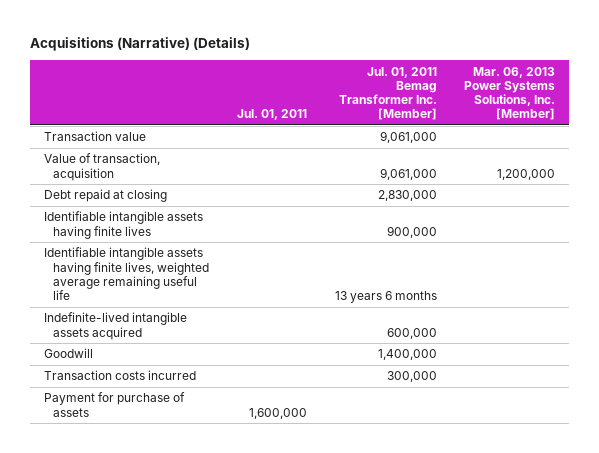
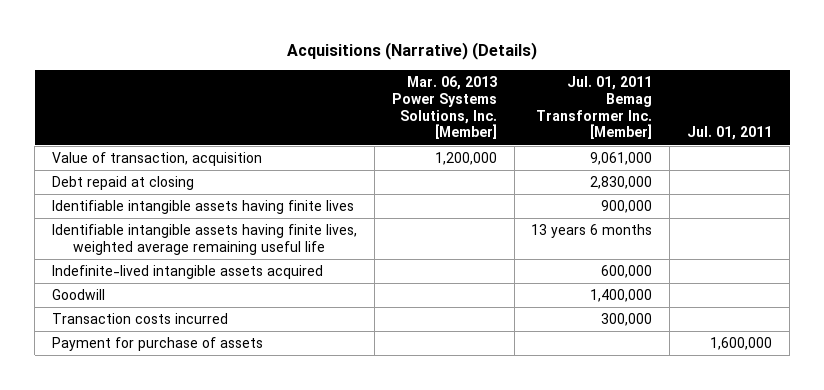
- | Jul. 01, 2011 | Jul. 01, 2011 Bemag Transformer Inc. [Member] | Mar. 06, 2013 Power Systems Solutions, Inc. [Member]
+ | Mar. 06, 2013 Power Systems Solutions, Inc. [Member] | Jul. 01, 2011 Bemag Transformer Inc. [Member] | Jul. 01, 2011
- Transaction value | | 9,061,000 |

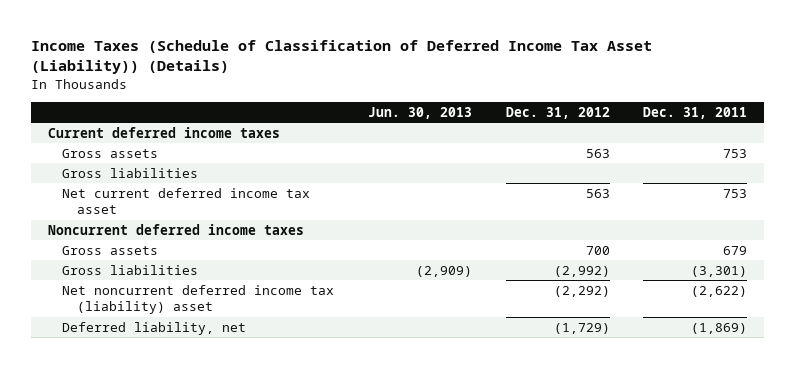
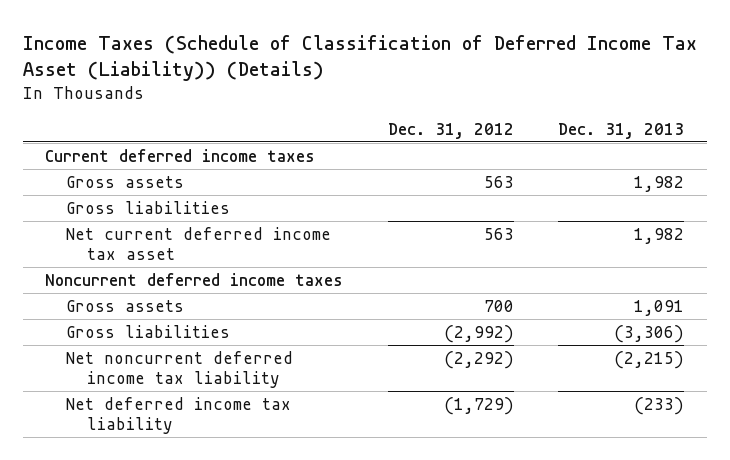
- | Jun. 30, 2013 | Dec. 31, 2012 | Dec. 31, 2011
+ | Dec. 31, 2012 | Dec. 31, 2013
- Net noncurrent deferred income tax (liability) asset | | (2,292) | (2,622)
- Deferred liability, net | | (1,729) | (1,869)
+ Net noncurrent deferred income tax liability | (2,292) | (2,215)
+ Net deferred income tax liability | (1,729) | (233)

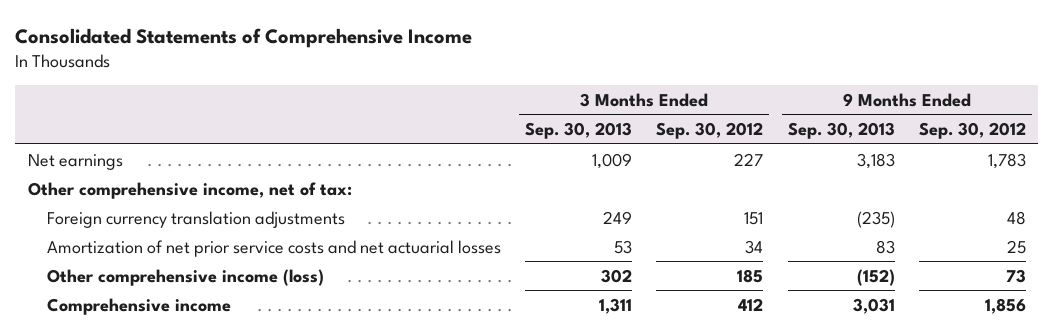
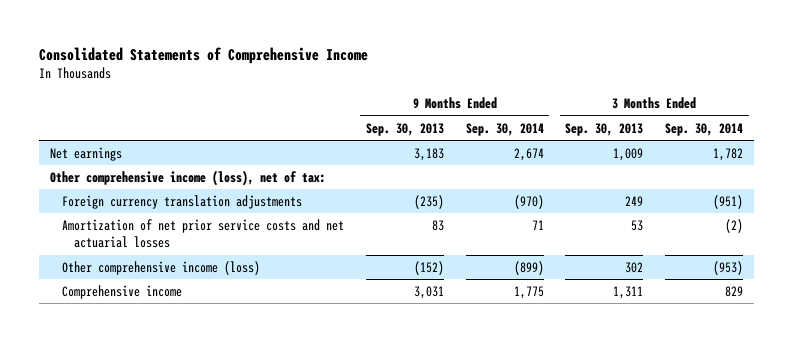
- | 3 Months Ended Sep. 30, 2013 | 3 Months Ended Sep. 30, 2012 | 9 Months Ended Sep. 30, 2013 | 9 Months Ended Sep. 30, 2012
+ | 9 Months Ended Sep. 30, 2013 | 9 Months Ended Sep. 30, 2014 | 3 Months Ended Sep. 30, 2013 | 3 Months Ended Sep. 30, 2014
- Other comprehensive income, net of tax:
+ Other comprehensive income (loss), net of tax:

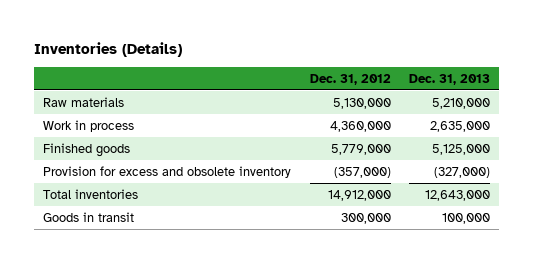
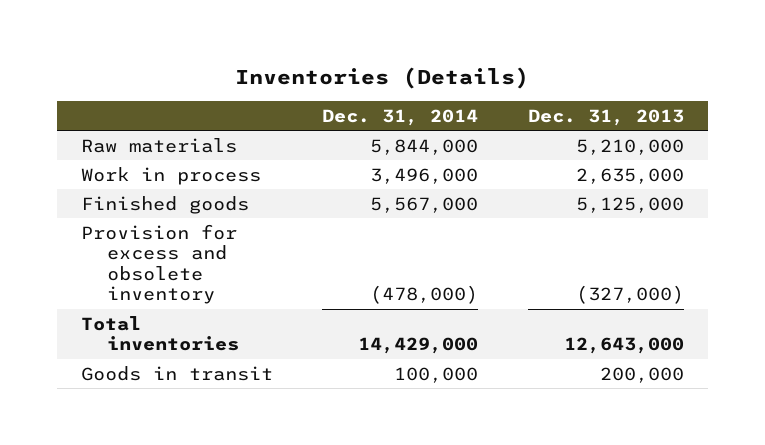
- | Dec. 31, 2012 | Dec. 31, 2013
+ | Dec. 31, 2014 | Dec. 31, 2013
- Goods in transit | 300,000 | 100,000
+ Goods in transit | 100,000 | 200,000

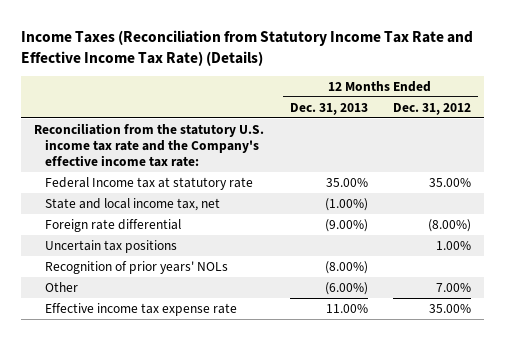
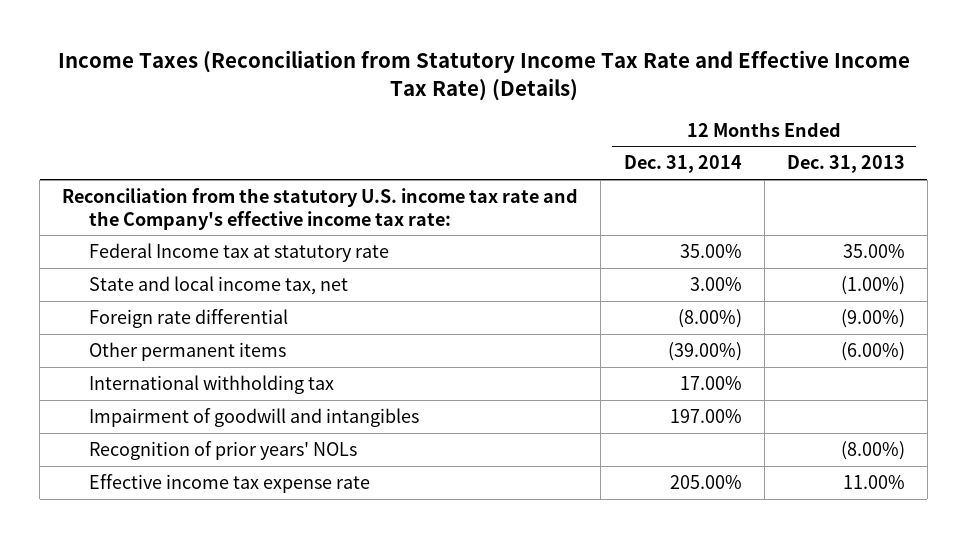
- | 12 Months Ended Dec. 31, 2013 | 12 Months Ended Dec. 31, 2012
+ | 12 Months Ended Dec. 31, 2014 | 12 Months Ended Dec. 31, 2013
- Uncertain tax positions | | 1.00%
+ Other permanent items | (39.00%) | (6.00%)
+ International withholding tax | 17.00% |
+ Impairment of goodwill and intangibles | 197.00% |
- Other | (6.00%) | 7.00%

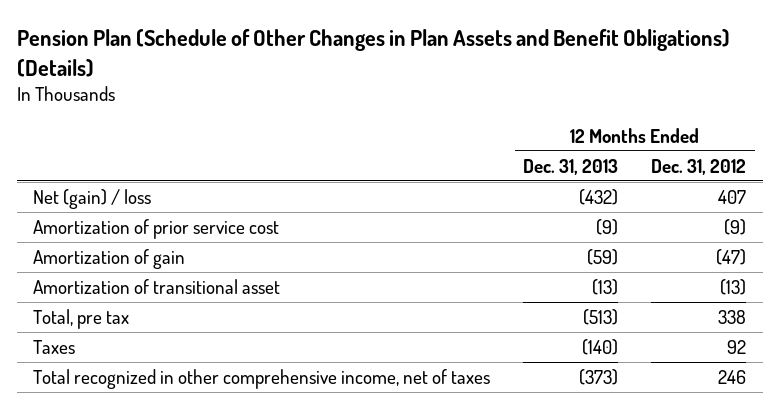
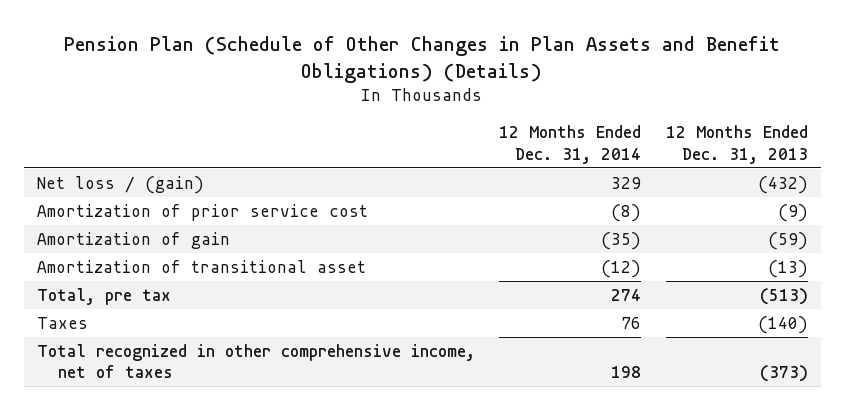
- | 12 Months Ended Dec. 31, 2013 | 12 Months Ended Dec. 31, 2012
+ | 12 Months Ended Dec. 31, 2014 | 12 Months Ended Dec. 31, 2013
- Net (gain) / loss | (432) | 407
+ Net loss / (gain) | 329 | (432)

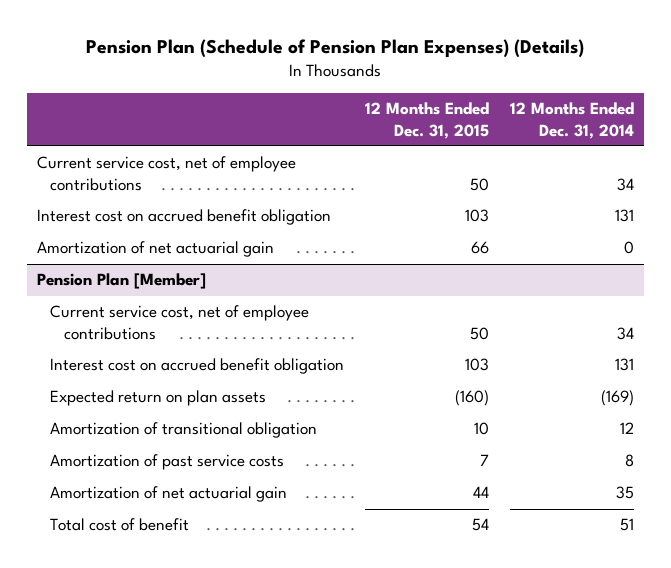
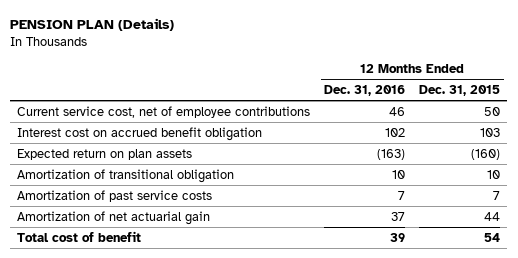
- Pension Plan (Schedule of Pension Plan Expenses) (Details)
+ PENSION PLAN (Details)
- | 12 Months Ended Dec. 31, 2015 | 12 Months Ended Dec. 31, 2014
+ | 12 Months Ended Dec. 31, 2016 | 12 Months Ended Dec. 31, 2015
- Amortization of net actuarial gain | 66 | 0
- Pension Plan [Member]
- Current service cost, net of employee contributions | 50 | 34
- Interest cost on accrued benefit obligation | 103 | 131

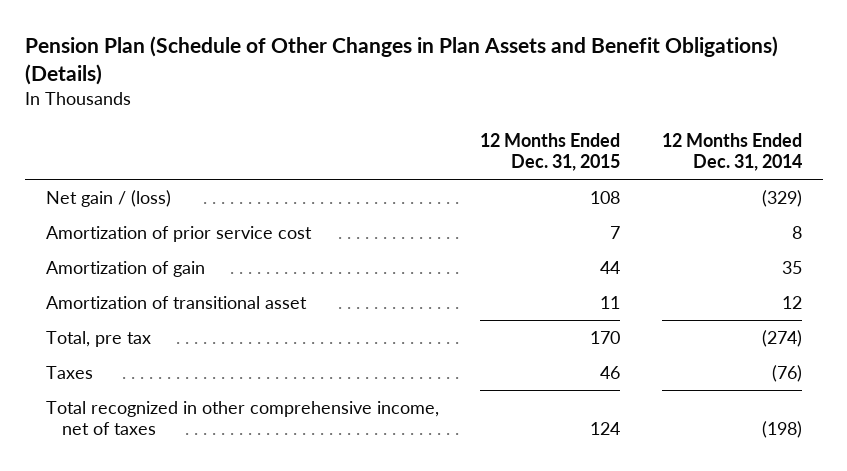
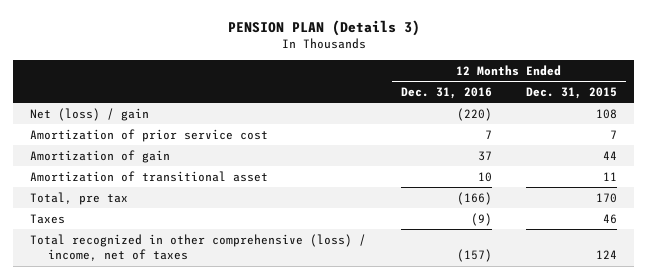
- Pension Plan (Schedule of Other Changes in Plan Assets and Benefit Obligations) (Details)
+ PENSION PLAN (Details 3)
- | 12 Months Ended Dec. 31, 2015 | 12 Months Ended Dec. 31, 2014
+ | 12 Months Ended Dec. 31, 2016 | 12 Months Ended Dec. 31, 2015
- Net gain / (loss) | 108 | (329)
+ Net (loss) / gain | (220) | 108
- Total recognized in other comprehensive income, net of taxes | 124 | (198)
+ Total recognized in other comprehensive (loss) / income, net of taxes | (157) | 124

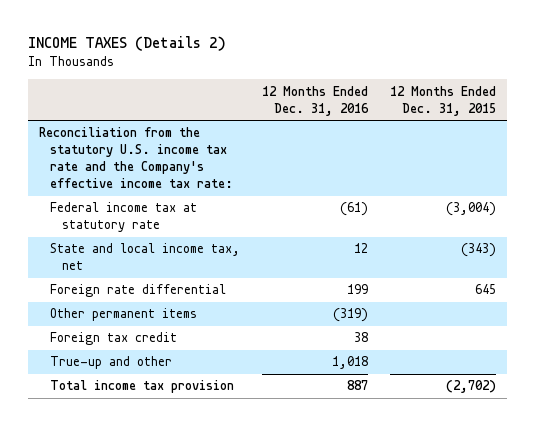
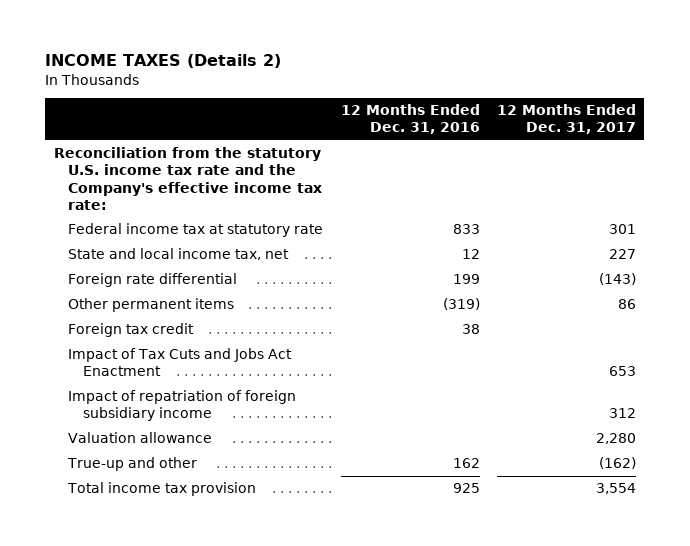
- | 12 Months Ended Dec. 31, 2016 | 12 Months Ended Dec. 31, 2015
+ | 12 Months Ended Dec. 31, 2016 | 12 Months Ended Dec. 31, 2017
- Federal income tax at statutory rate | (61) | (3,004)
+ Federal income tax at statutory rate | 833 | 301
- True-up and other | 1,018 |
- Total income tax provision | 887 | (2,702)
+ Impact of Tax Cuts and Jobs Act Enactment | | 653
+ Impact of repatriation of foreign subsidiary income | | 312
+ Valuation allowance | | 2,280
+ True-up and other | 162 | (162)
+ Total income tax provision | 925 | 3,554

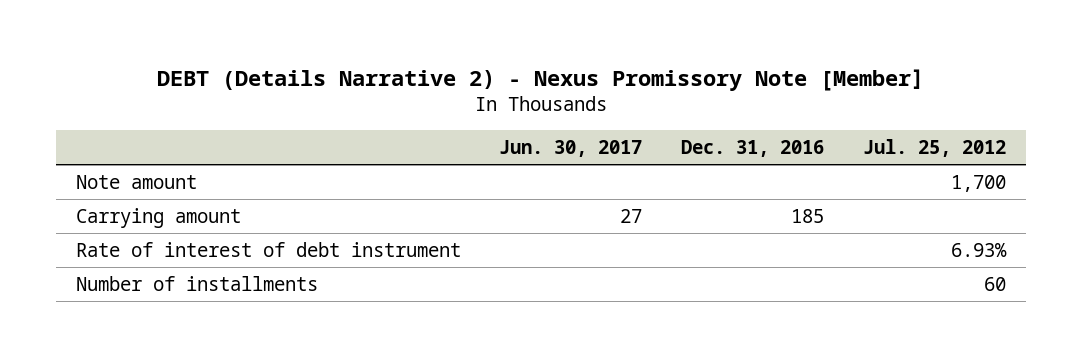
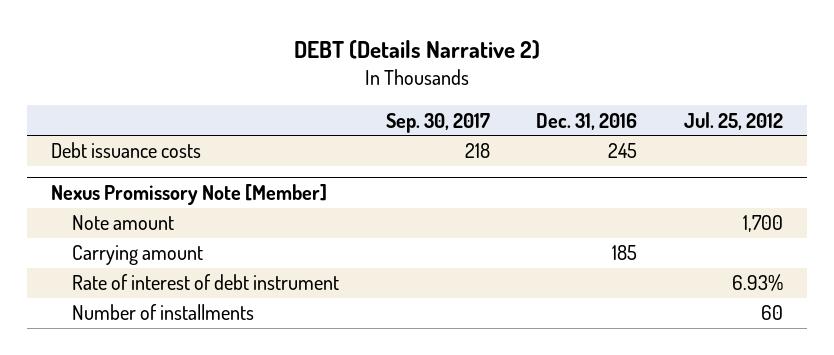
- DEBT (Details Narrative 2) - Nexus Promissory Note [Member]
+ DEBT (Details Narrative 2)
- | Jun. 30, 2017 | Dec. 31, 2016 | Jul. 25, 2012
+ | Sep. 30, 2017 | Dec. 31, 2016 | Jul. 25, 2012
+ Debt issuance costs | 218 | 245 |
+ Nexus Promissory Note [Member]

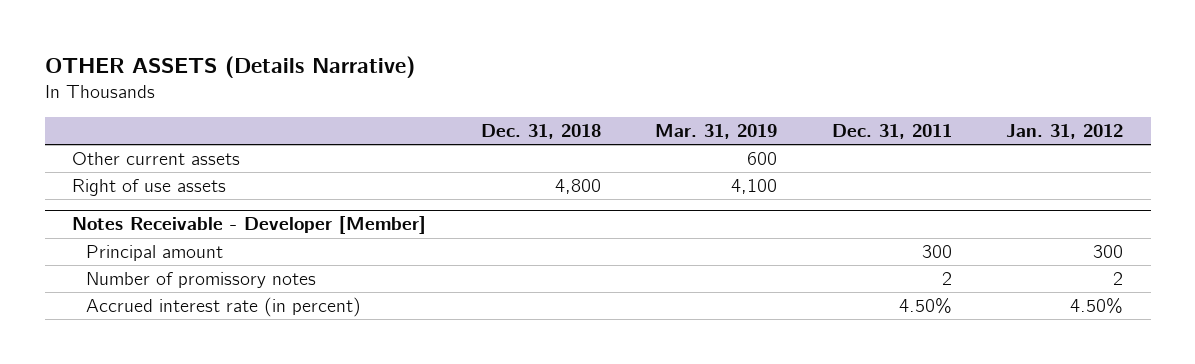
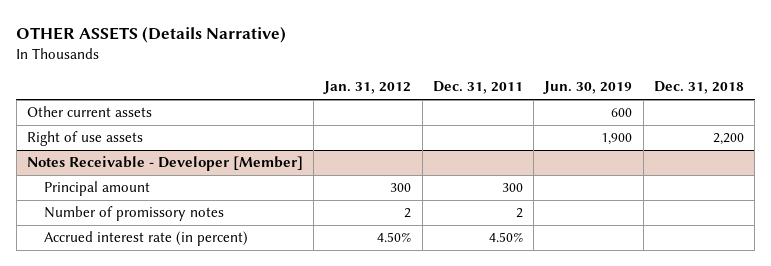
- | Dec. 31, 2018 | Mar. 31, 2019 | Dec. 31, 2011 | Jan. 31, 2012
+ | Jan. 31, 2012 | Dec. 31, 2011 | Jun. 30, 2019 | Dec. 31, 2018
- Right of use assets | 4,800 | 4,100 | |
+ Right of use assets | | | 1,900 | 2,200

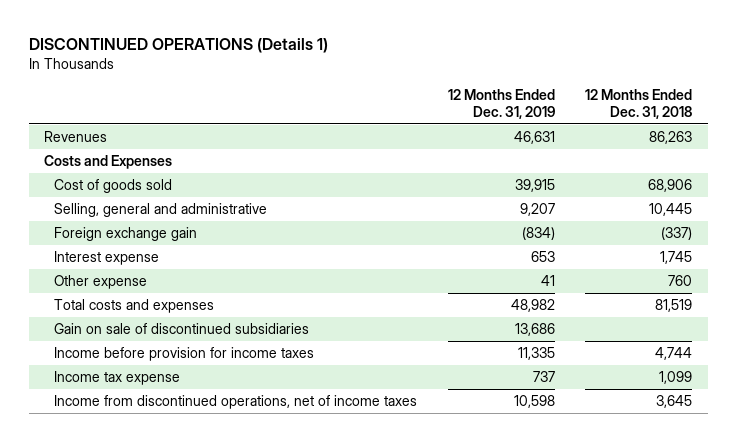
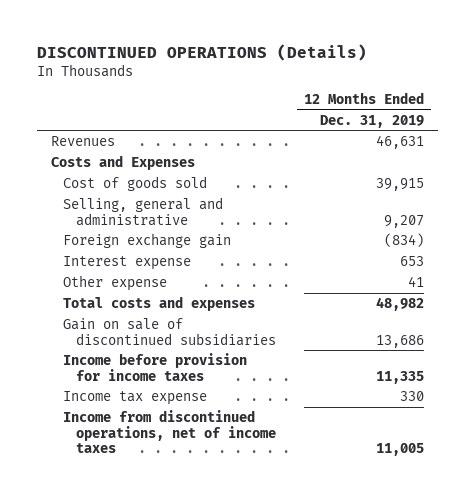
- DISCONTINUED OPERATIONS (Details 1)
+ DISCONTINUED OPERATIONS (Details)
- | 12 Months Ended Dec. 31, 2019 | 12 Months Ended Dec. 31, 2018
+ | 12 Months Ended Dec. 31, 2019
- Income tax expense | 737 | 1,099
- Income from discontinued operations, net of income taxes | 10,598 | 3,645
+ Income tax expense | 330
+ Income from discontinued operations, net of income taxes | 11,005

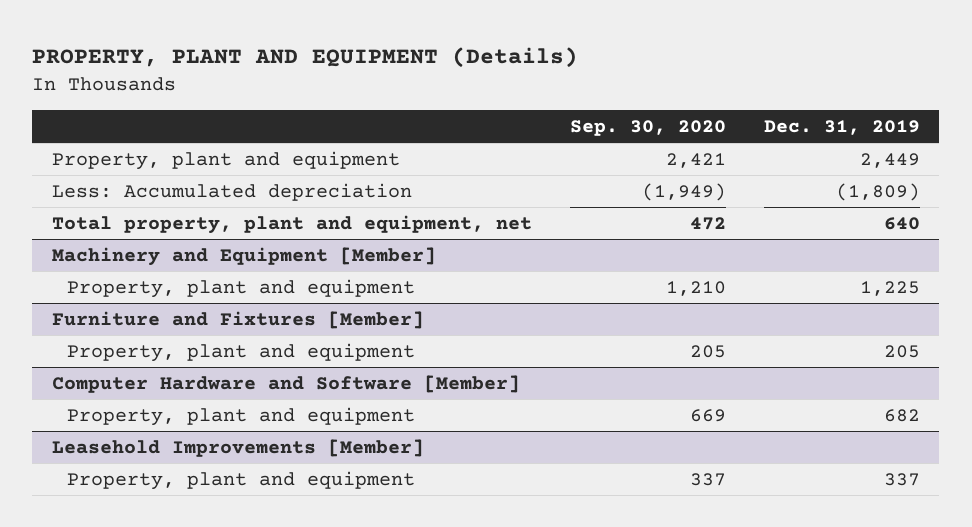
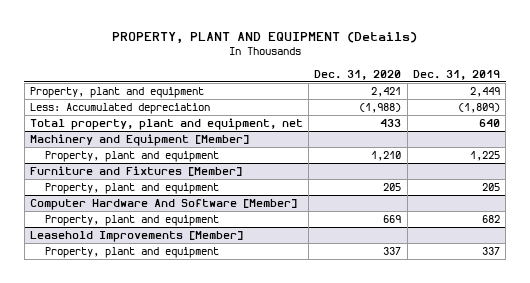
- | Sep. 30, 2020 | Dec. 31, 2019
+ | Dec. 31, 2020 | Dec. 31, 2019
- Computer Hardware and Software [Member]
+ Computer Hardware And Software [Member]

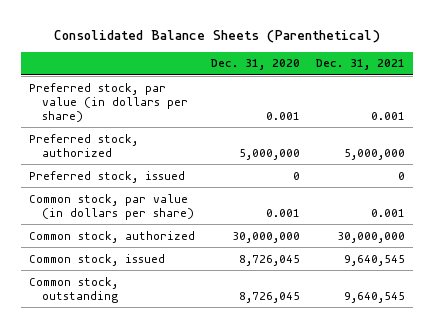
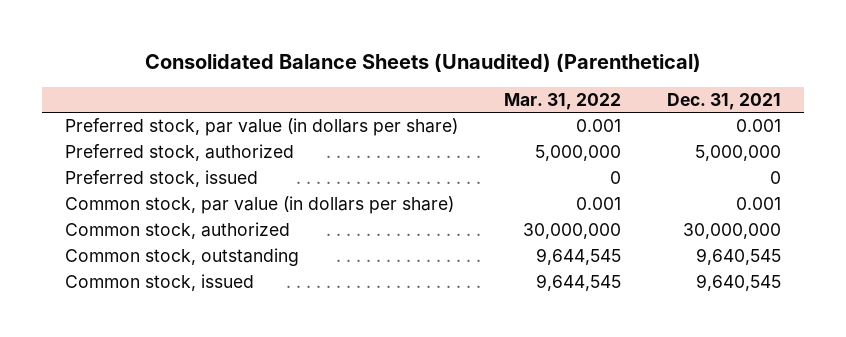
- Consolidated Balance Sheets (Parenthetical)
+ Consolidated Balance Sheets (Unaudited) (Parenthetical)
- | Dec. 31, 2020 | Dec. 31, 2021
+ | Mar. 31, 2022 | Dec. 31, 2021
moved down: Common stock, issued | 9,644,545 | 9,640,545

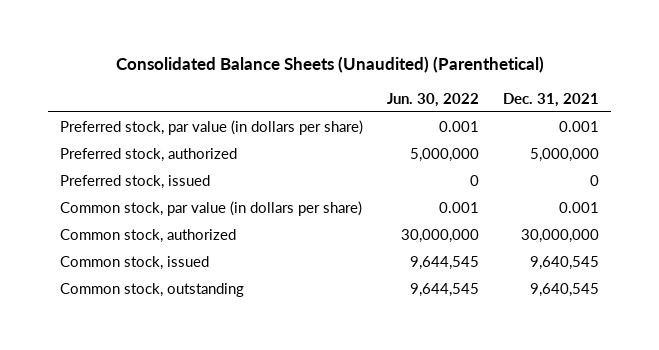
- | Mar. 31, 2022 | Dec. 31, 2021
+ | Jun. 30, 2022 | Dec. 31, 2021
moved down: Common stock, outstanding | 9,644,545 | 9,640,545

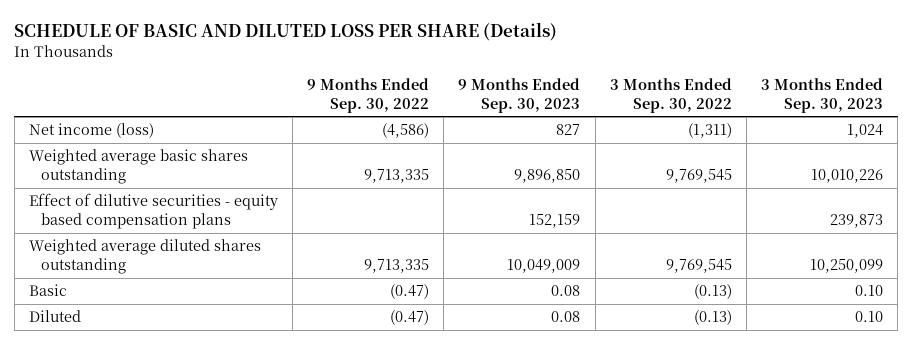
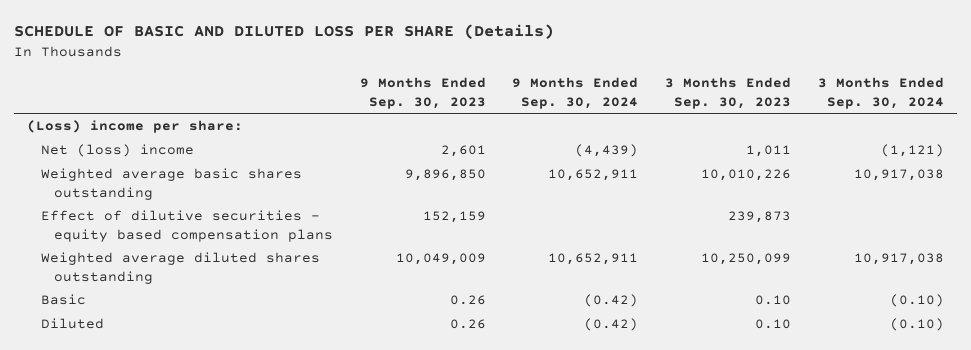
- | 9 Months Ended Sep. 30, 2022 | 9 Months Ended Sep. 30, 2023 | 3 Months Ended Sep. 30, 2022 | 3 Months Ended Sep. 30, 2023
+ | 9 Months Ended Sep. 30, 2023 | 9 Months Ended Sep. 30, 2024 | 3 Months Ended Sep. 30, 2023 | 3 Months Ended Sep. 30, 2024
- Net income (loss) | (4,586) | 827 | (1,311) | 1,024
+ (Loss) income per share:
+ Net (loss) income | 2,601 | (4,439) | 1,011 | (1,121)
- Basic | (0.47) | 0.08 | (0.13) | 0.10
- Diluted | (0.47) | 0.08 | (0.13) | 0.10
+ Basic | 0.26 | (0.42) | 0.10 | (0.10)
+ Diluted | 0.26 | (0.42) | 0.10 | (0.10)

